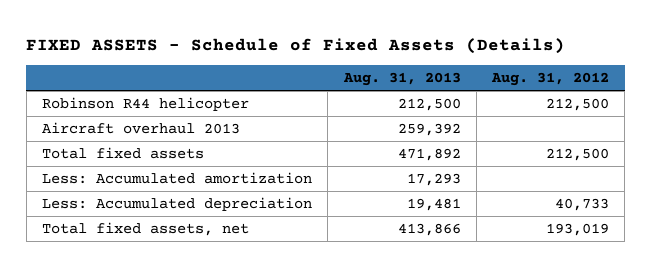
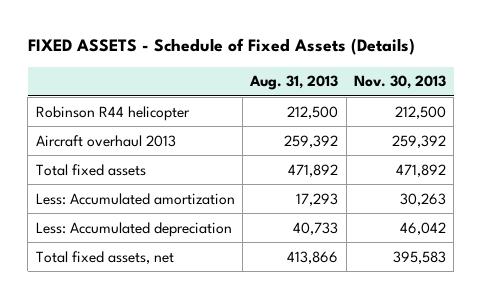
- | Aug. 31, 2013 | Aug. 31, 2012
+ | Aug. 31, 2013 | Nov. 30, 2013
- Less: Accumulated depreciation | 19,481 | 40,733
+ Less: Accumulated depreciation | 40,733 | 46,042

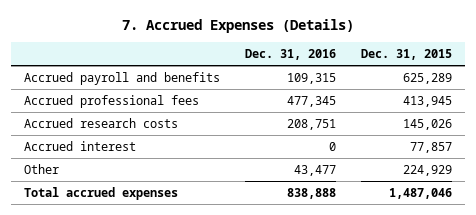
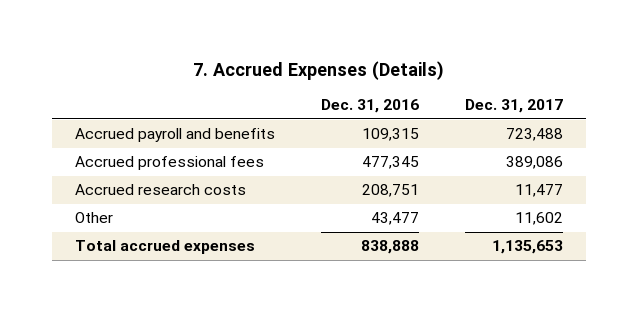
- | Dec. 31, 2016 | Dec. 31, 2015
+ | Dec. 31, 2016 | Dec. 31, 2017
- Accrued interest | 0 | 77,857

